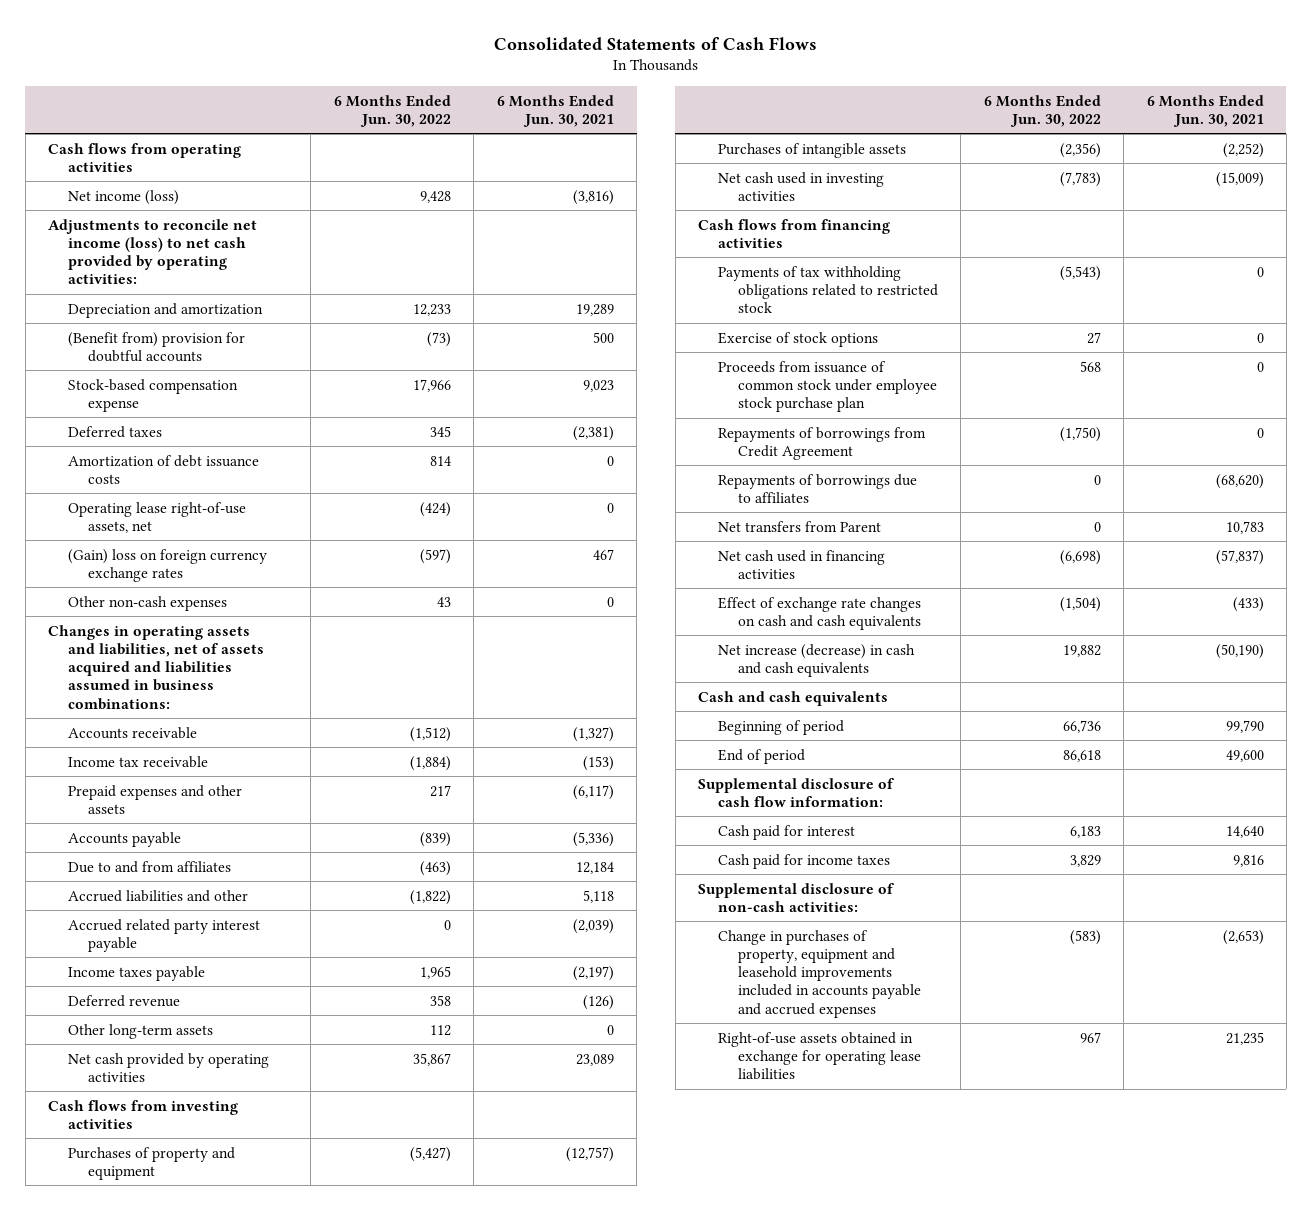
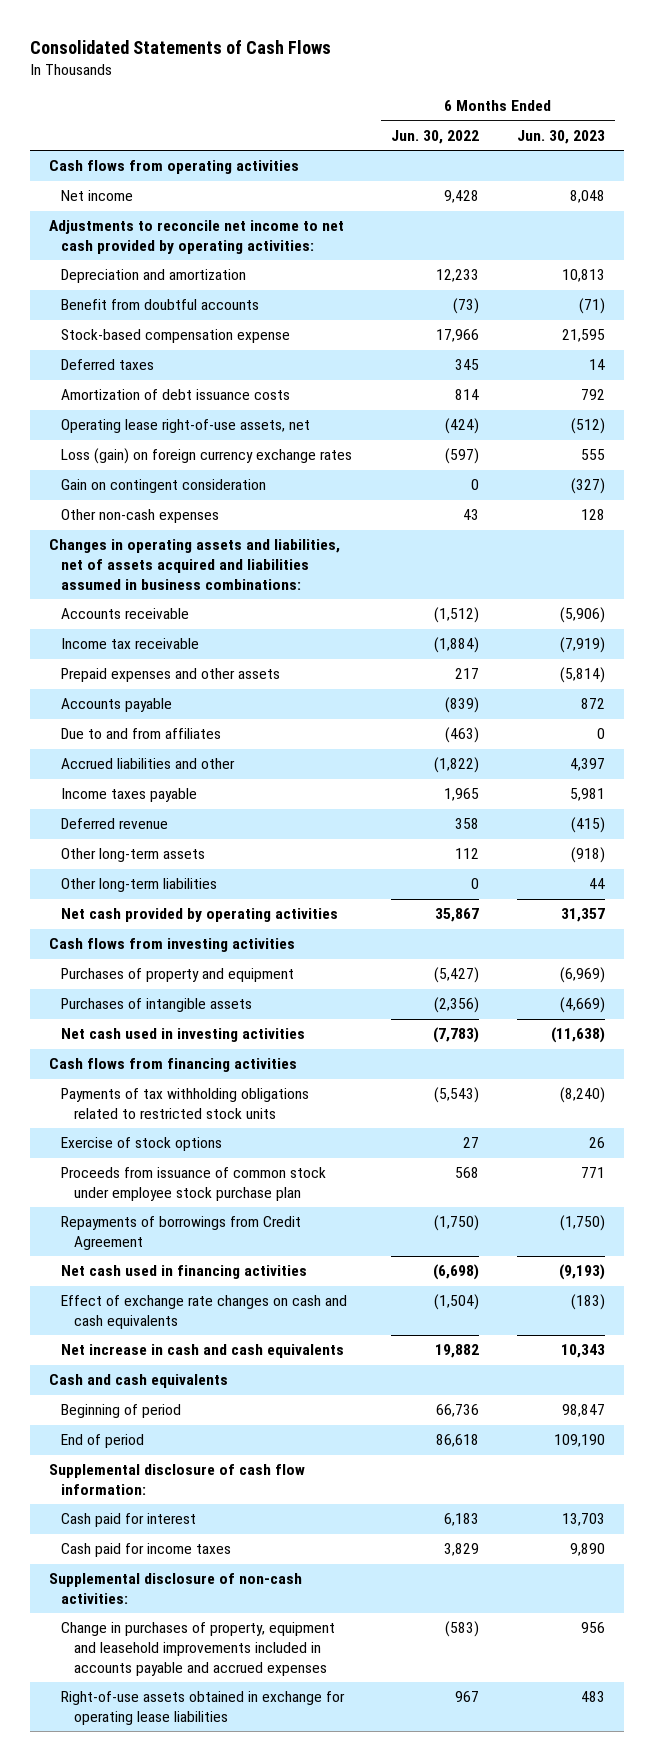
- | 6 Months Ended Jun. 30, 2022 | 6 Months Ended Jun. 30, 2021
+ | 6 Months Ended Jun. 30, 2022 | 6 Months Ended Jun. 30, 2023
- Net income (loss) | 9,428 | (3,816)
- Adjustments to reconcile net income (loss) to net cash provided by operating activities:
+ Net income | 9,428 | 8,048
+ Adjustments to reconcile net income to net cash provided by operating activities:
- (Benefit from) provision for doubtful accounts | (73) | 500
+ Benefit from doubtful accounts | (73) | (71)
- (Gain) loss on foreign currency exchange rates | (597) | 467
+ Loss (gain) on foreign currency exchange rates | (597) | 555
+ Gain on contingent consideration | 0 | (327)
- Accrued related party interest payable | 0 | (2,039)
+ Other long-term liabilities | 0 | 44
- Payments of tax withholding obligations related to restricted stock | (5,543) | 0
+ Payments of tax withholding obligations related to restricted stock units | (5,543) | (8,240)
- Repayments of borrowings due to affiliates | 0 | (68,620)
- Net transfers from Parent | 0 | 10,783
- Net increase (decrease) in cash and cash equivalents | 19,882 | (50,190)
+ Net increase in cash and cash equivalents | 19,882 | 10,343

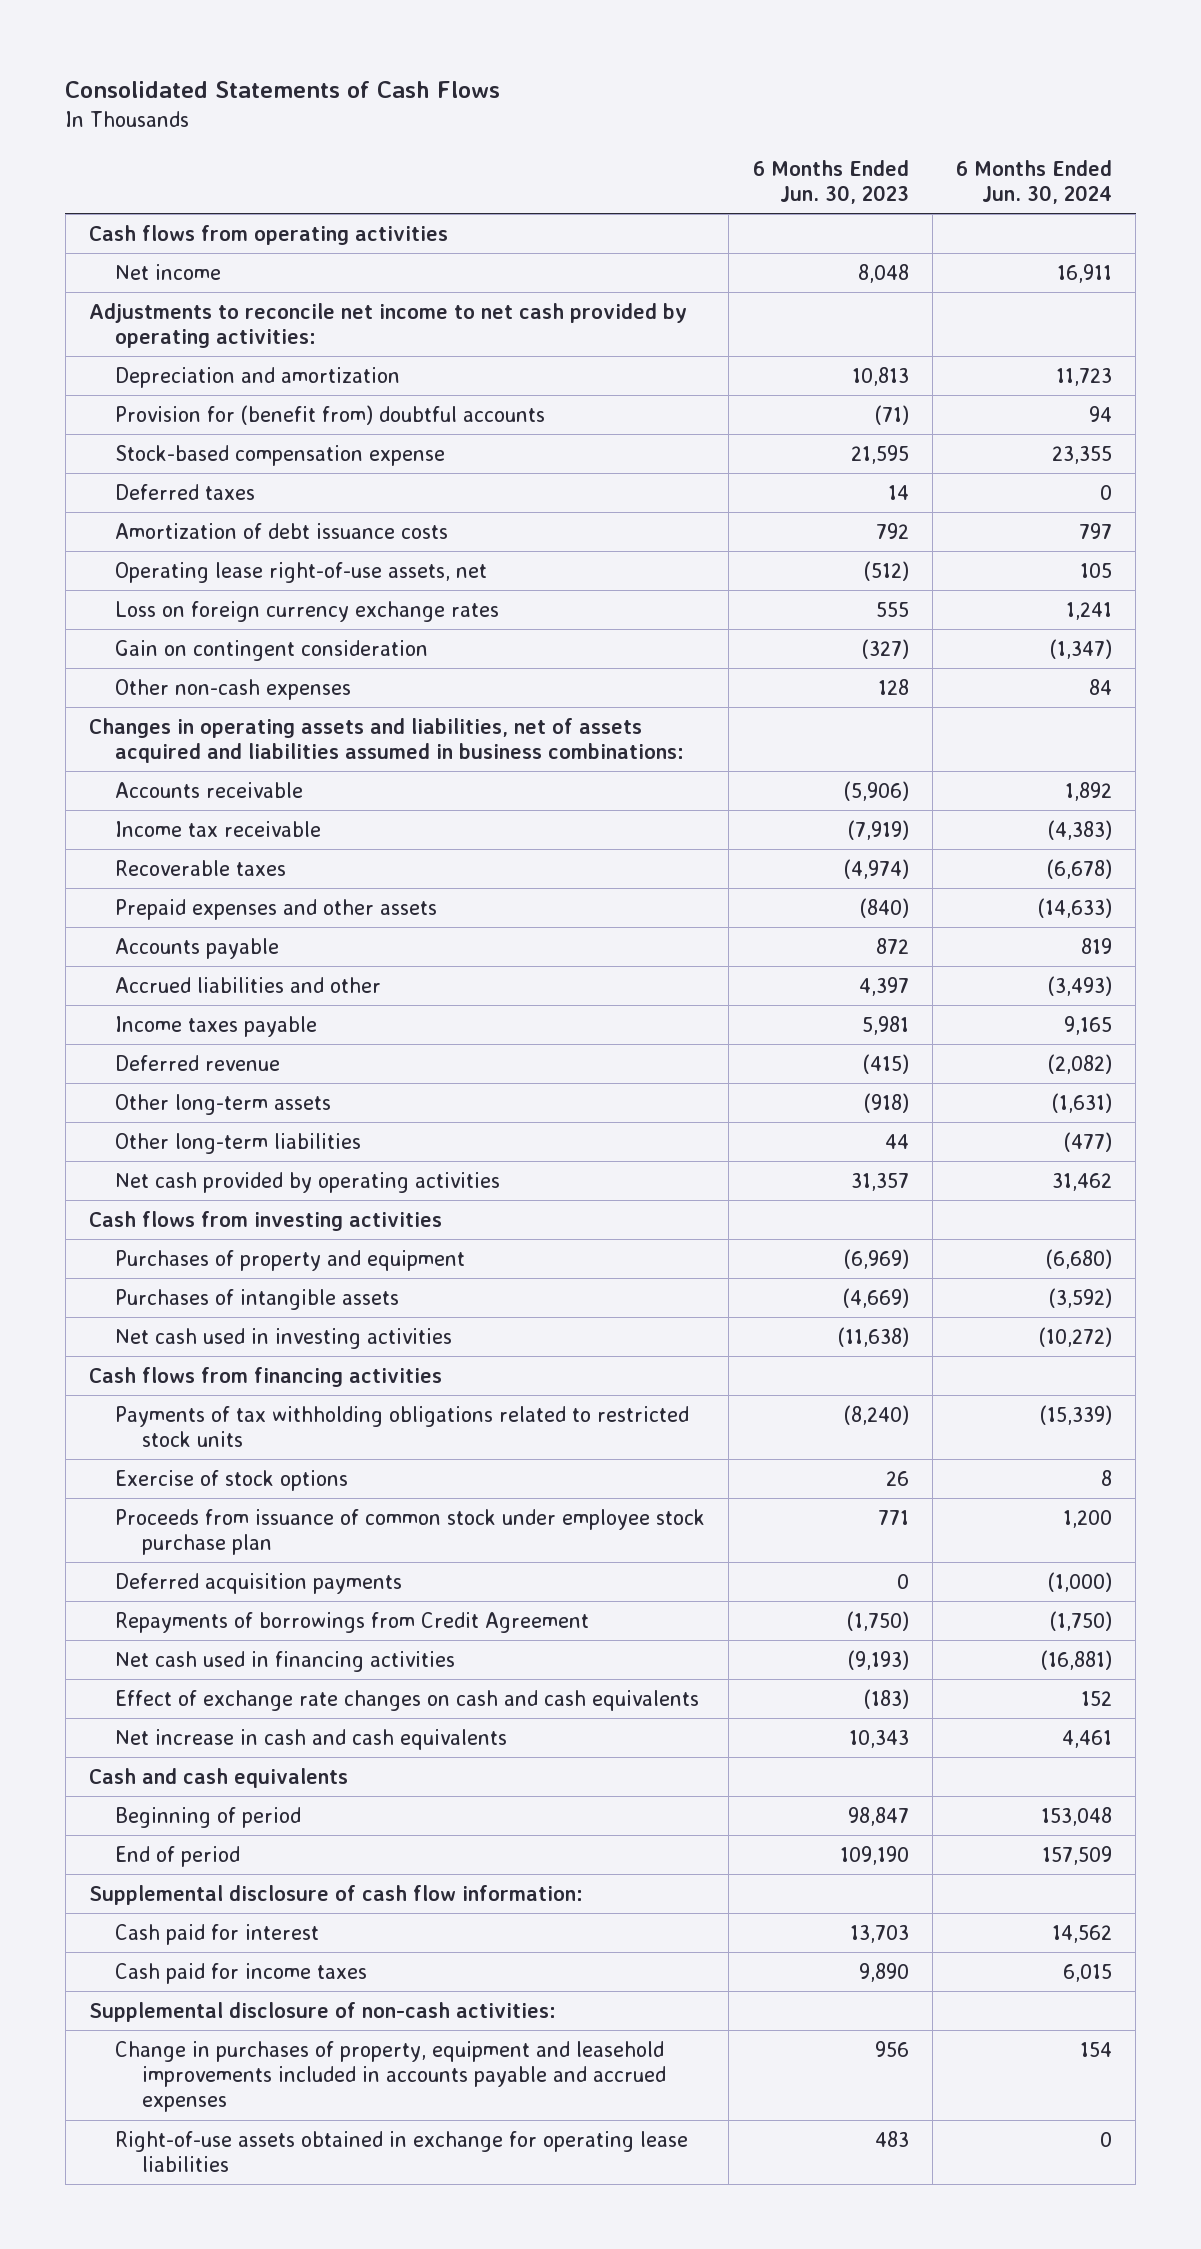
- | 6 Months Ended Jun. 30, 2022 | 6 Months Ended Jun. 30, 2023
+ | 6 Months Ended Jun. 30, 2023 | 6 Months Ended Jun. 30, 2024
- Benefit from doubtful accounts | (73) | (71)
+ Provision for (benefit from) doubtful accounts | (71) | 94
- Loss (gain) on foreign currency exchange rates | (597) | 555
+ Loss on foreign currency exchange rates | 555 | 1,241
- Prepaid expenses and other assets | 217 | (5,814)
+ Recoverable taxes | (4,974) | (6,678)
+ Prepaid expenses and other assets | (840) | (14,633)
- Due to and from affiliates | (463) | 0
+ Deferred acquisition payments | 0 | (1,000)

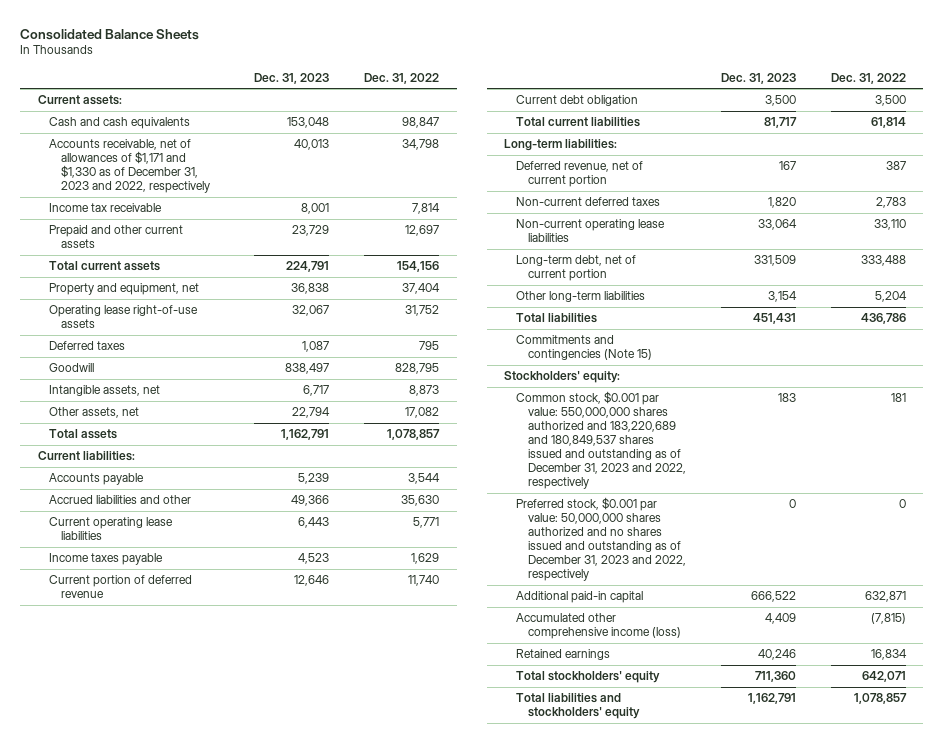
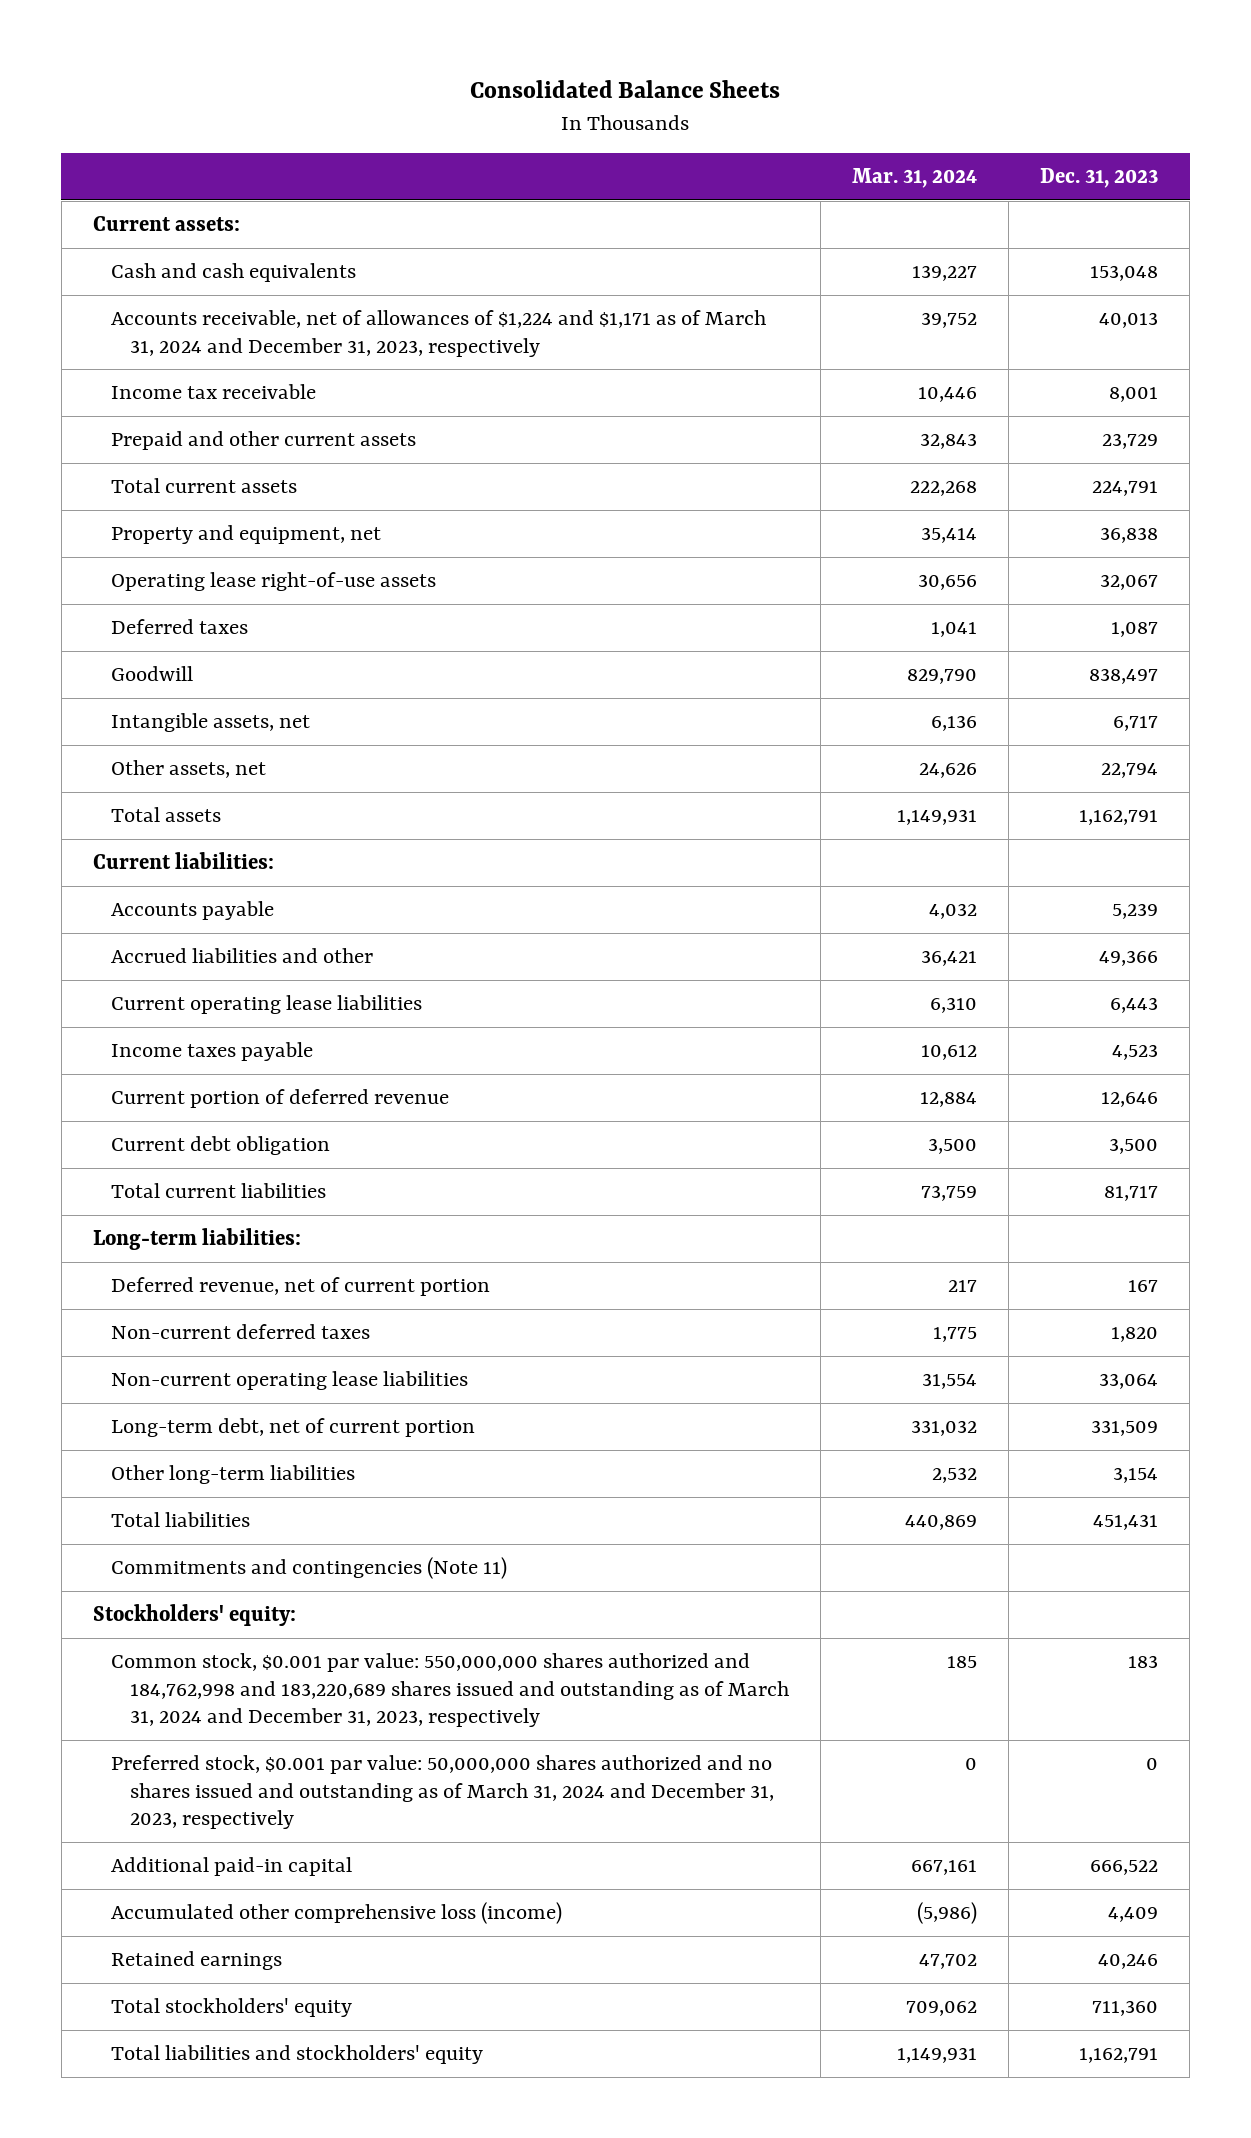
- | Dec. 31, 2023 | Dec. 31, 2022
+ | Mar. 31, 2024 | Dec. 31, 2023
- Accounts receivable, net of allowances of $1,171 and $1,330 as of December 31, 2023 and 2022, respectively | 40,013 | 34,798
+ Accounts receivable, net of allowances of $1,224 and $1,171 as of March 31, 2024 and December 31, 2023, respectively | 39,752 | 40,013
- Commitments and contingencies (Note 15)
+ Commitments and contingencies (Note 11)
- Common stock, $0.001 par value: 550,000,000 shares authorized and 183,220,689 and 180,849,537 shares issued and outstanding as of December 31, 2023 and 2022, respectively | 183 | 181
- Preferred stock, $0.001 par value: 50,000,000 shares authorized and no shares issued and outstanding as of December 31, 2023 and 2022, respectively | 0 | 0
+ Common stock, $0.001 par value: 550,000,000 shares authorized and 184,762,998 and 183,220,689 shares issued and outstanding as of March 31, 2024 and December 31, 2023, respectively | 185 | 183
+ Preferred stock, $0.001 par value: 50,000,000 shares authorized and no shares issued and outstanding as of March 31, 2024 and December 31, 2023, respectively | 0 | 0
- Accumulated other comprehensive income (loss) | 4,409 | (7,815)
+ Accumulated other comprehensive loss (income) | (5,986) | 4,409

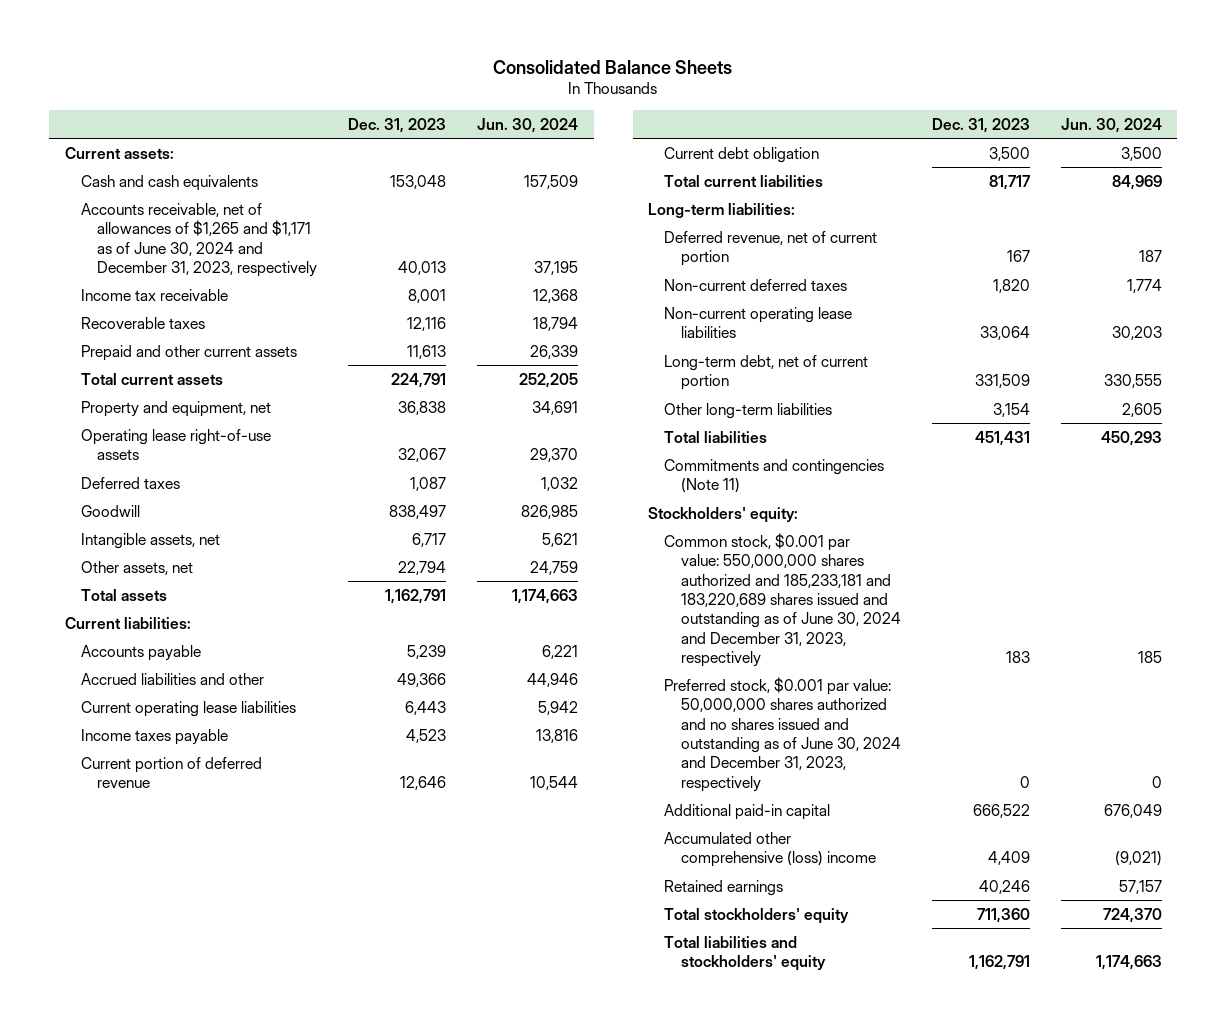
- | Mar. 31, 2024 | Dec. 31, 2023
+ | Dec. 31, 2023 | Jun. 30, 2024
- Accounts receivable, net of allowances of $1,224 and $1,171 as of March 31, 2024 and December 31, 2023, respectively | 39,752 | 40,013
+ Accounts receivable, net of allowances of $1,265 and $1,171 as of June 30, 2024 and December 31, 2023, respectively | 40,013 | 37,195
- Prepaid and other current assets | 32,843 | 23,729
+ Recoverable taxes | 12,116 | 18,794
+ Prepaid and other current assets | 11,613 | 26,339
- Common stock, $0.001 par value: 550,000,000 shares authorized and 184,762,998 and 183,220,689 shares issued and outstanding as of March 31, 2024 and December 31, 2023, respectively | 185 | 183
- Preferred stock, $0.001 par value: 50,000,000 shares authorized and no shares issued and outstanding as of March 31, 2024 and December 31, 2023, respectively | 0 | 0
+ Common stock, $0.001 par value: 550,000,000 shares authorized and 185,233,181 and 183,220,689 shares issued and outstanding as of June 30, 2024 and December 31, 2023, respectively | 183 | 185
+ Preferred stock, $0.001 par value: 50,000,000 shares authorized and no shares issued and outstanding as of June 30, 2024 and December 31, 2023, respectively | 0 | 0
- Accumulated other comprehensive loss (income) | (5,986) | 4,409
+ Accumulated other comprehensive (loss) income | 4,409 | (9,021)

